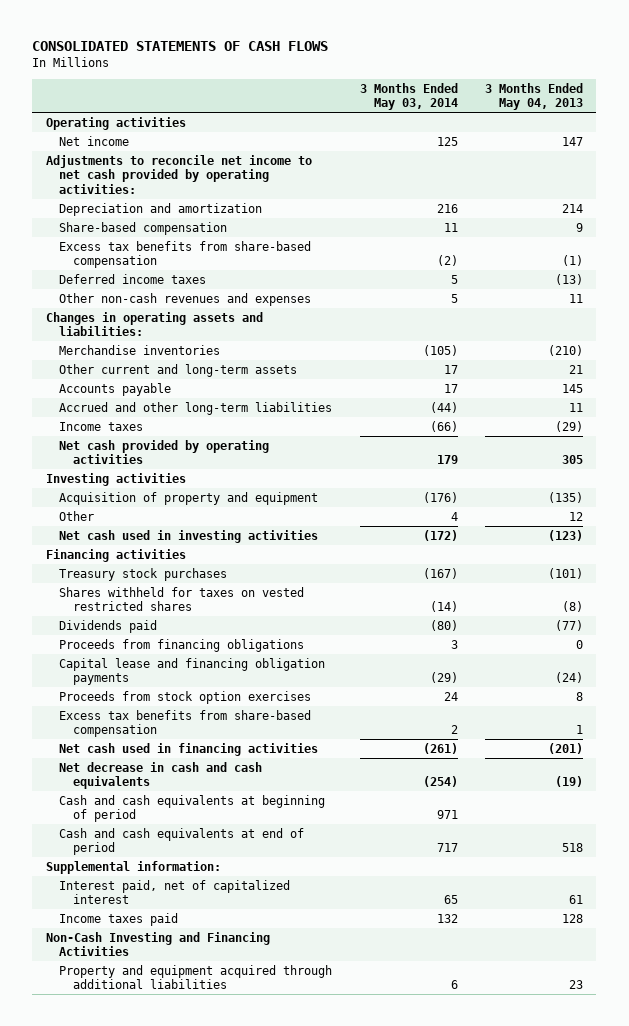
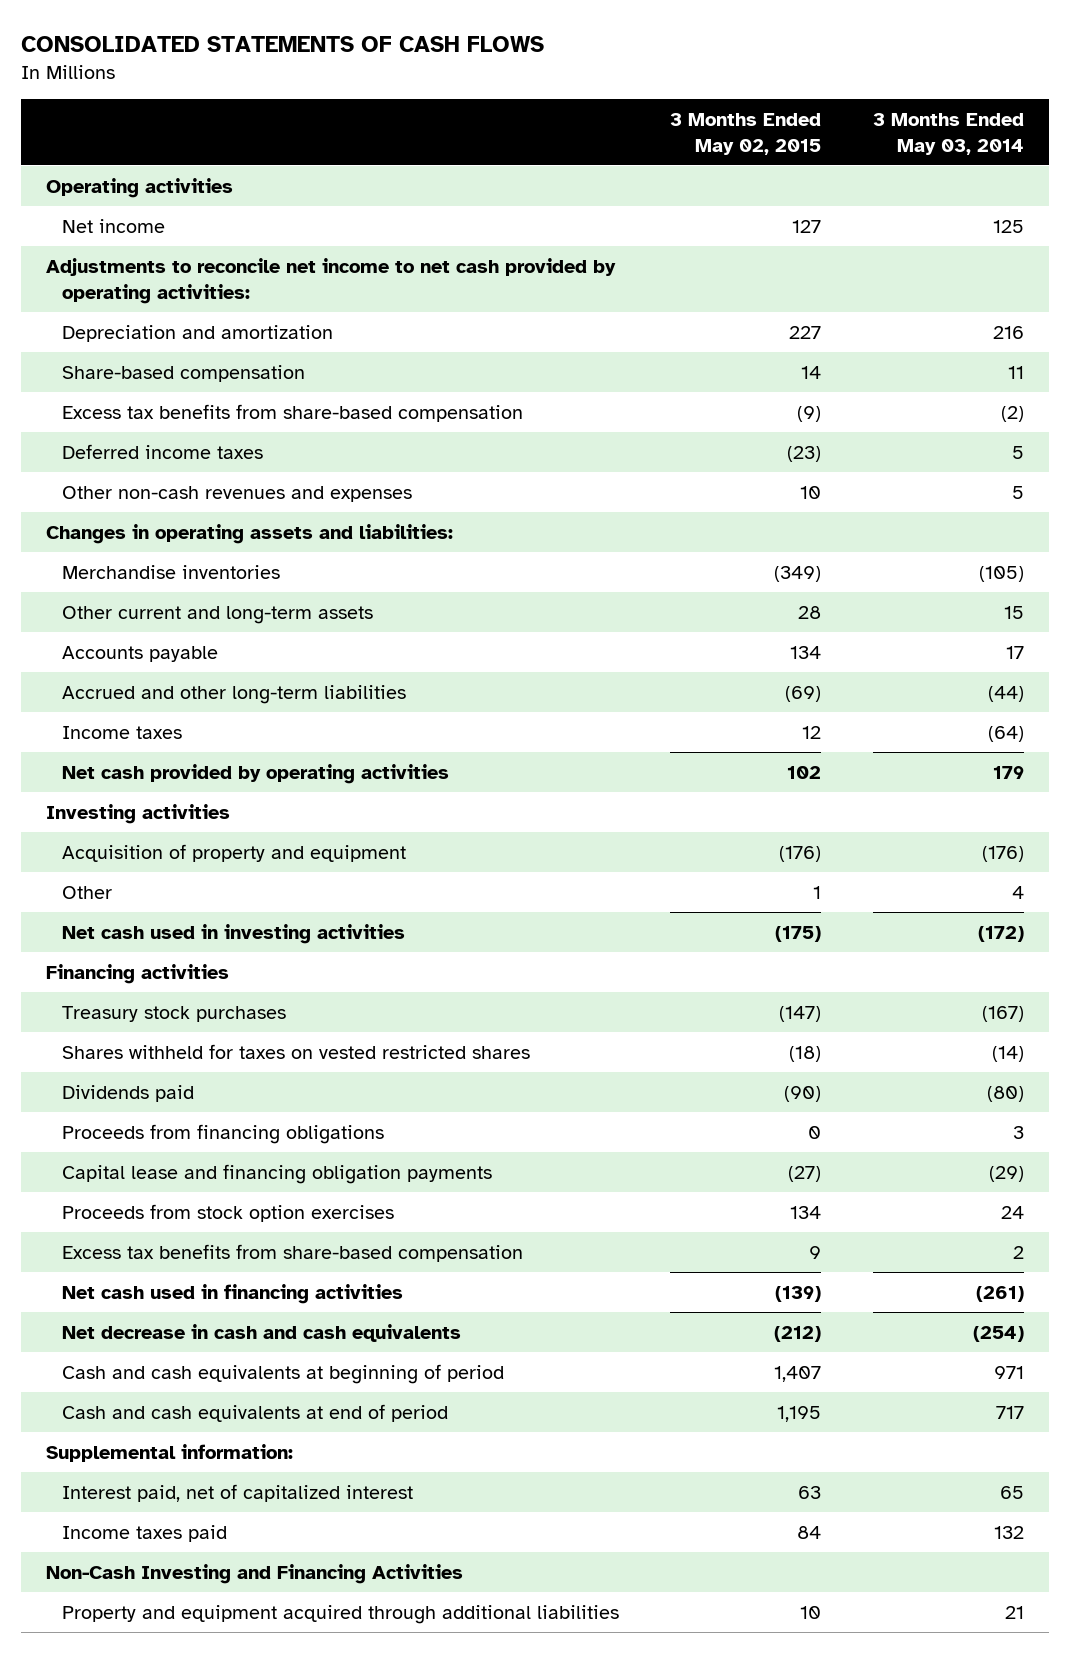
- | 3 Months Ended May 03, 2014 | 3 Months Ended May 04, 2013
+ | 3 Months Ended May 02, 2015 | 3 Months Ended May 03, 2014
- Other current and long-term assets | 17 | 21
+ Other current and long-term assets | 28 | 15
- Income taxes | (66) | (29)
+ Income taxes | 12 | (64)
- Property and equipment acquired through additional liabilities | 6 | 23
+ Property and equipment acquired through additional liabilities | 10 | 21

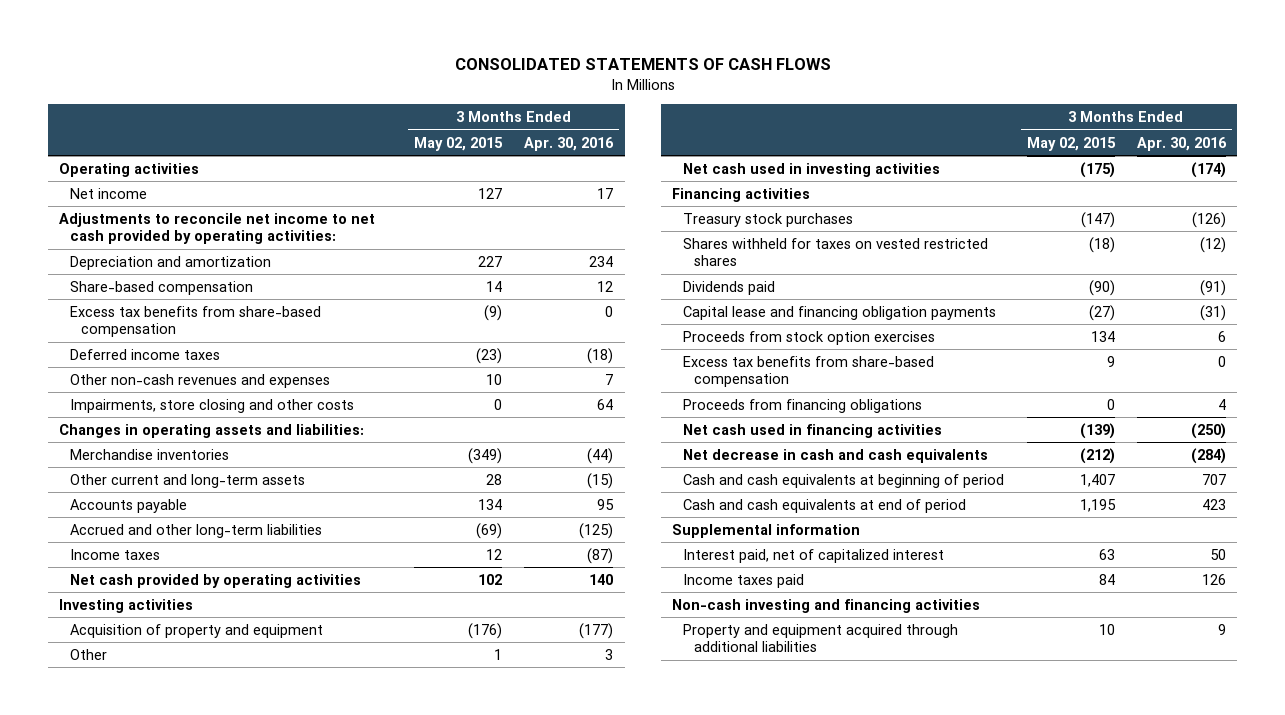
- | 3 Months Ended May 02, 2015 | 3 Months Ended May 03, 2014
+ | 3 Months Ended May 02, 2015 | 3 Months Ended Apr. 30, 2016
+ Impairments, store closing and other costs | 0 | 64
moved down: Proceeds from financing obligations | 0 | 4
- Supplemental information:
+ Supplemental information
- Non-Cash Investing and Financing Activities
+ Non-cash investing and financing activities

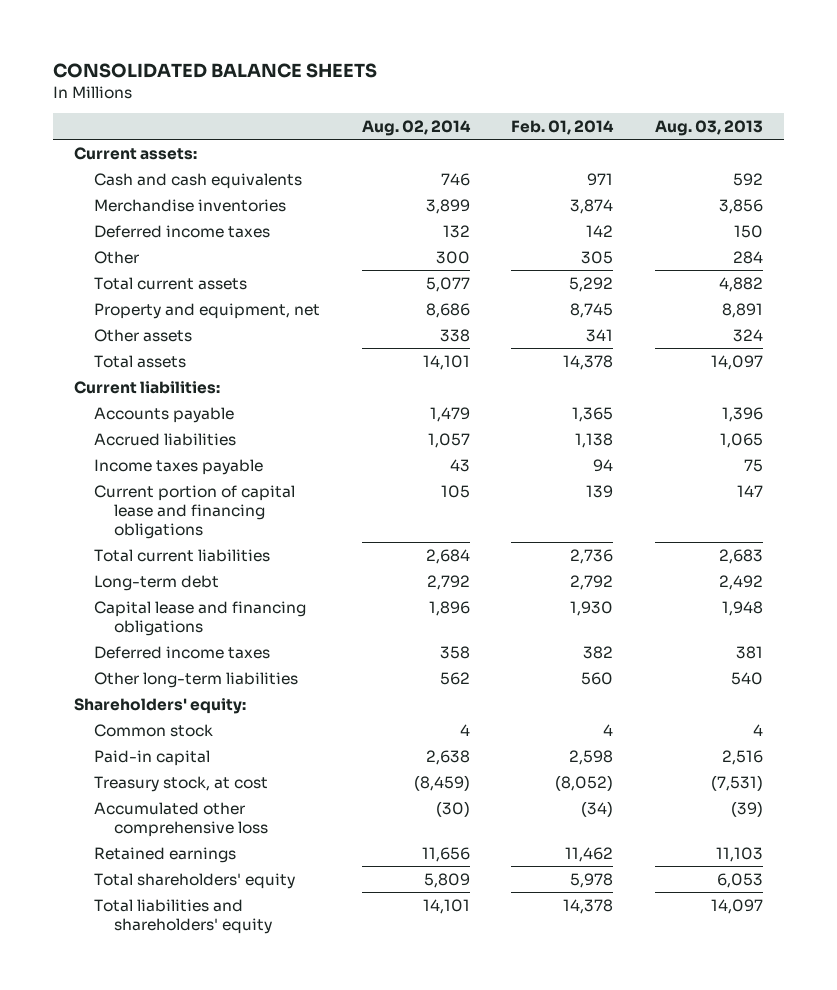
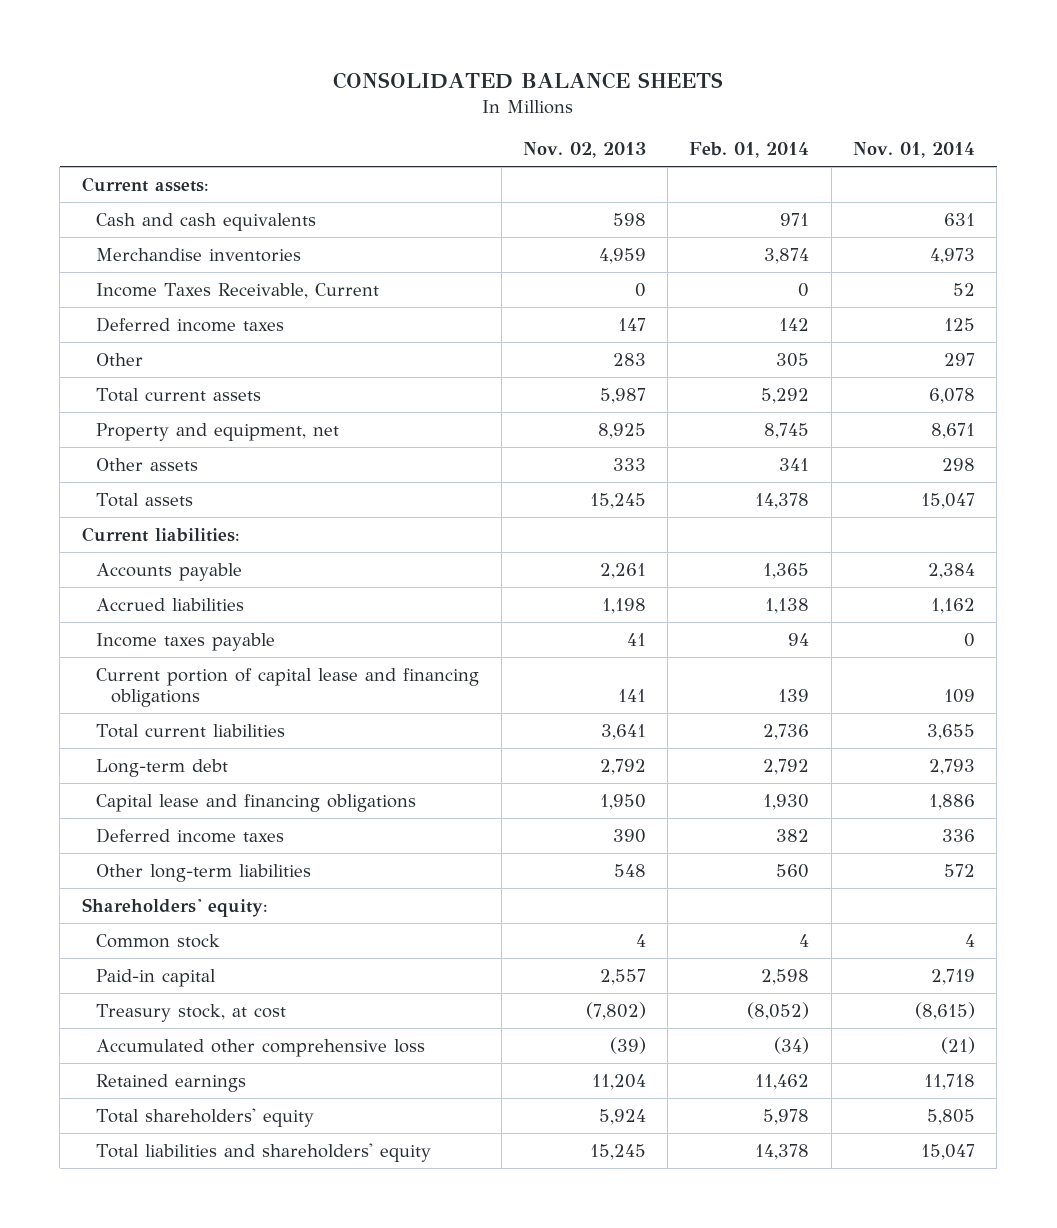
- | Aug. 02, 2014 | Feb. 01, 2014 | Aug. 03, 2013
+ | Nov. 02, 2013 | Feb. 01, 2014 | Nov. 01, 2014
+ Income Taxes Receivable, Current | 0 | 0 | 52

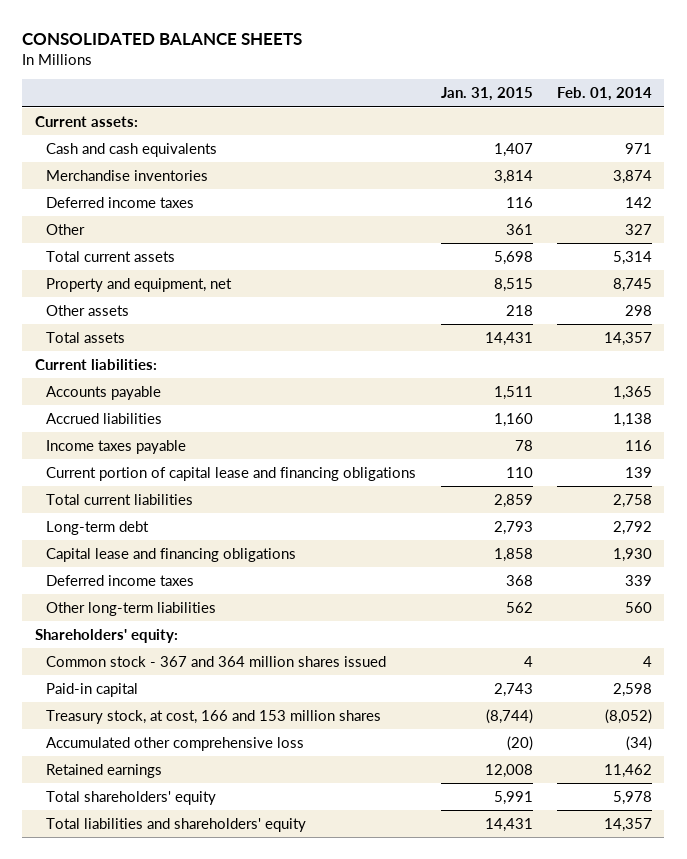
- | Nov. 02, 2013 | Feb. 01, 2014 | Nov. 01, 2014
+ | Jan. 31, 2015 | Feb. 01, 2014
- Income Taxes Receivable, Current | 0 | 0 | 52
- Other | 283 | 305 | 297
- Total current assets | 5,987 | 5,292 | 6,078
+ Other | 361 | 327
+ Total current assets | 5,698 | 5,314
- Other assets | 333 | 341 | 298
- Total assets | 15,245 | 14,378 | 15,047
+ Other assets | 218 | 298
+ Total assets | 14,431 | 14,357
- Income taxes payable | 41 | 94 | 0
+ Income taxes payable | 78 | 116
- Total current liabilities | 3,641 | 2,736 | 3,655
+ Total current liabilities | 2,859 | 2,758
- Deferred income taxes | 390 | 382 | 336
+ Deferred income taxes | 368 | 339
- Common stock | 4 | 4 | 4
+ Common stock - 367 and 364 million shares issued | 4 | 4
- Treasury stock, at cost | (7,802) | (8,052) | (8,615)
+ Treasury stock, at cost, 166 and 153 million shares | (8,744) | (8,052)
- Total liabilities and shareholders' equity | 15,245 | 14,378 | 15,047
+ Total liabilities and shareholders' equity | 14,431 | 14,357

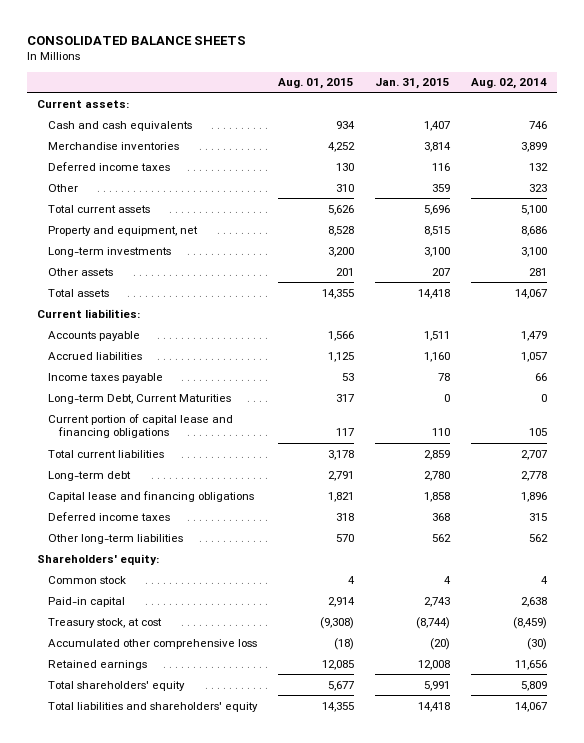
- | Jan. 31, 2015 | Feb. 01, 2014
+ | Aug. 01, 2015 | Jan. 31, 2015 | Aug. 02, 2014
- Other | 361 | 327
- Total current assets | 5,698 | 5,314
+ Other | 310 | 359 | 323
+ Total current assets | 5,626 | 5,696 | 5,100
- Other assets | 218 | 298
- Total assets | 14,431 | 14,357
+ Long-term investments | 3,200 | 3,100 | 3,100
+ Other assets | 201 | 207 | 281
+ Total assets | 14,355 | 14,418 | 14,067
+ Long-term Debt, Current Maturities | 317 | 0 | 0
- Long-term debt | 2,793 | 2,792
+ Long-term debt | 2,791 | 2,780 | 2,778
- Common stock - 367 and 364 million shares issued | 4 | 4
+ Common stock | 4 | 4 | 4
- Treasury stock, at cost, 166 and 153 million shares | (8,744) | (8,052)
+ Treasury stock, at cost | (9,308) | (8,744) | (8,459)
- Total liabilities and shareholders' equity | 14,431 | 14,357
+ Total liabilities and shareholders' equity | 14,355 | 14,418 | 14,067

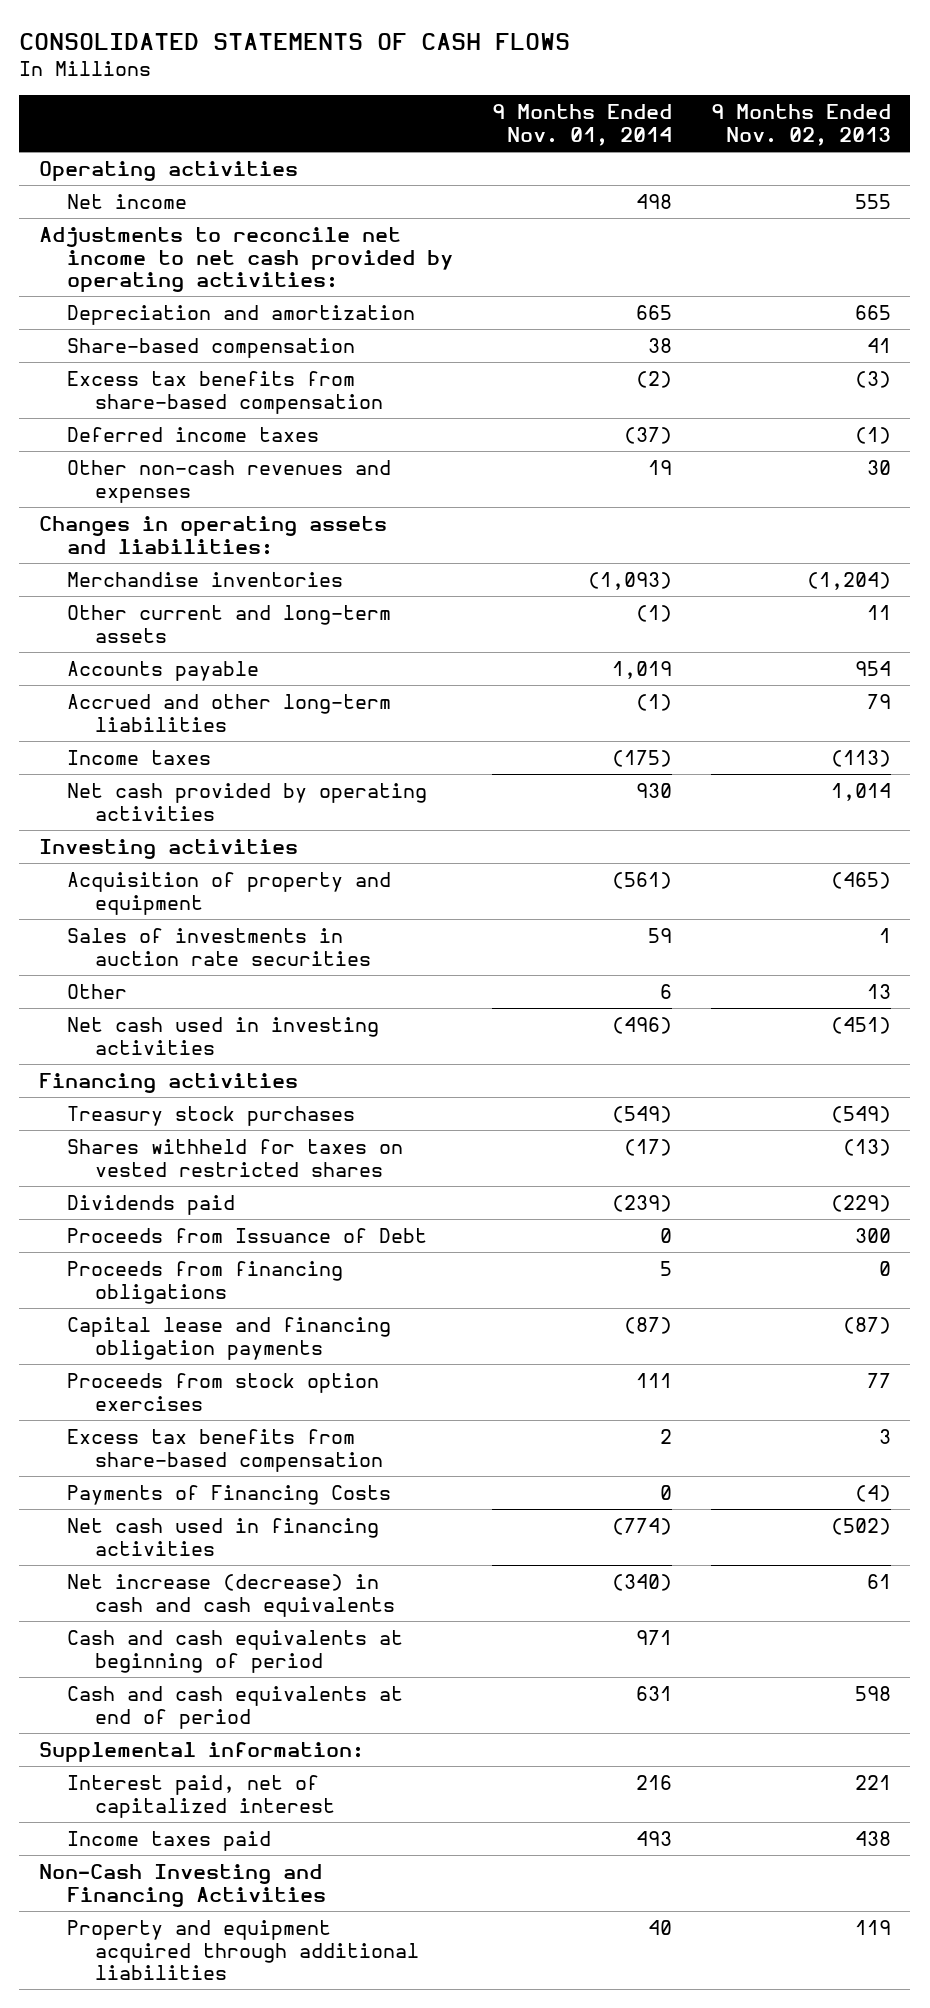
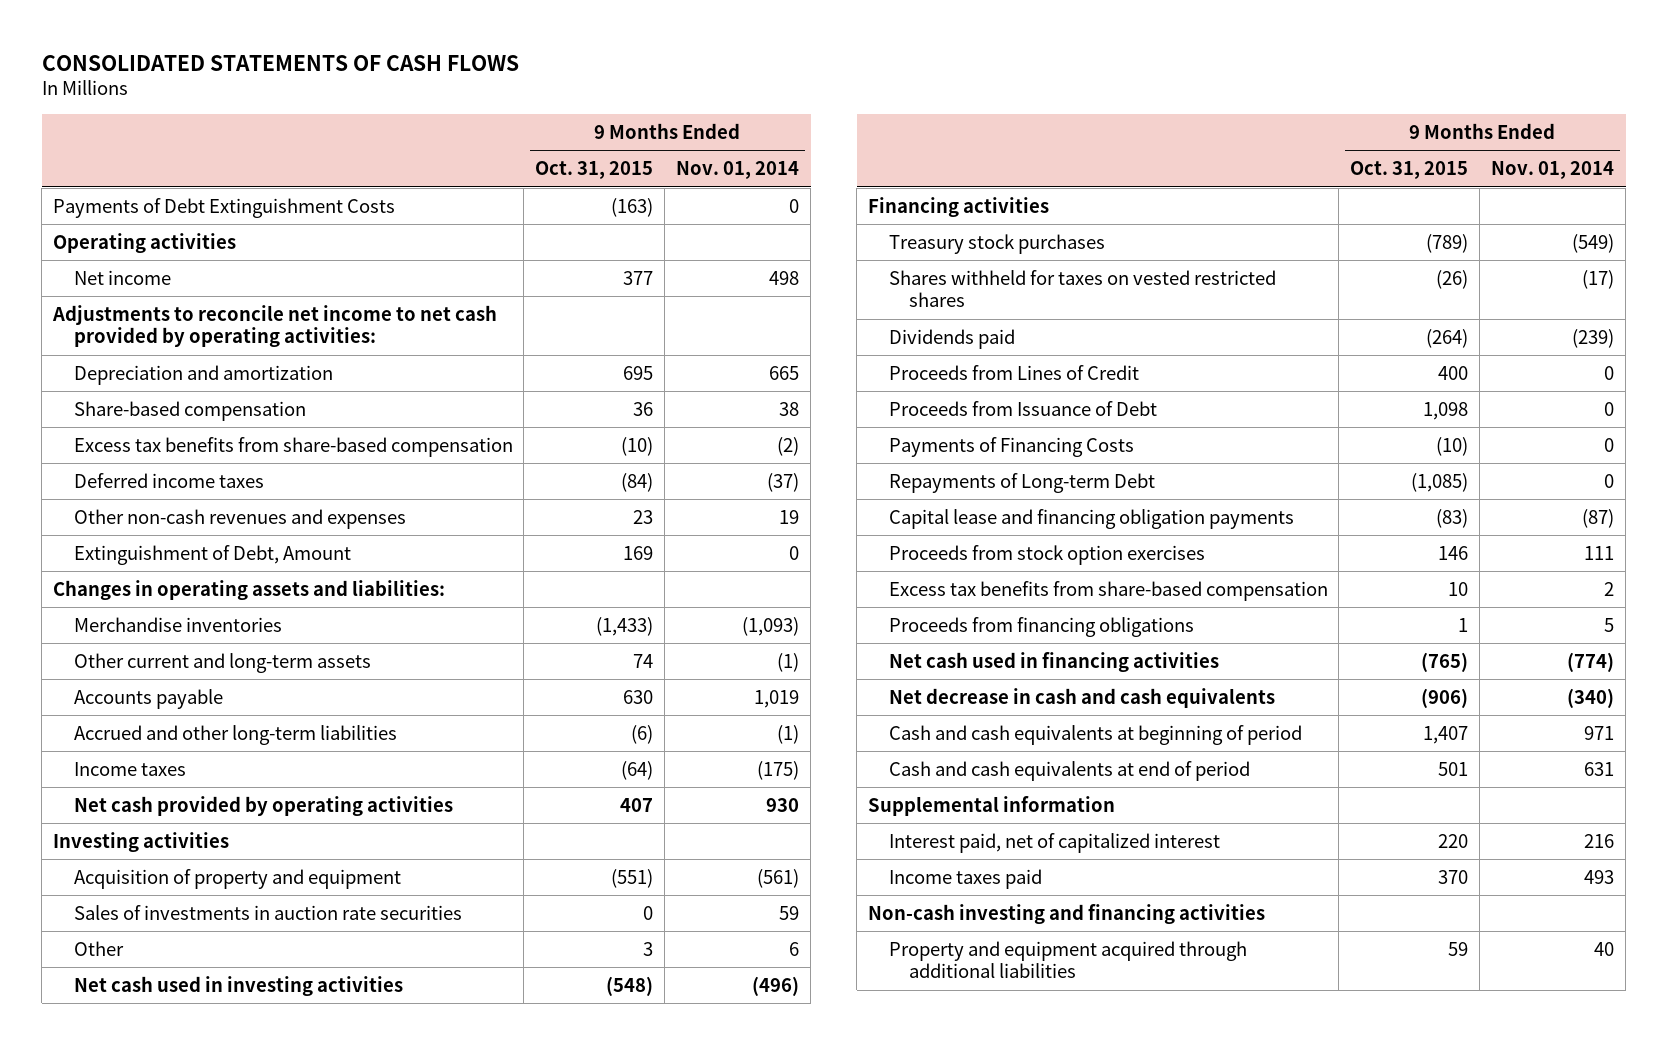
- | 9 Months Ended Nov. 01, 2014 | 9 Months Ended Nov. 02, 2013
+ | 9 Months Ended Oct. 31, 2015 | 9 Months Ended Nov. 01, 2014
+ Payments of Debt Extinguishment Costs | (163) | 0
+ Extinguishment of Debt, Amount | 169 | 0
+ Proceeds from Lines of Credit | 400 | 0
moved up: Payments of Financing Costs | (10) | 0
+ Repayments of Long-term Debt | (1,085) | 0
moved down: Proceeds from financing obligations | 1 | 5
- Net increase (decrease) in cash and cash equivalents | (340) | 61
+ Net decrease in cash and cash equivalents | (906) | (340)
- Supplemental information:
+ Supplemental information
- Non-Cash Investing and Financing Activities
+ Non-cash investing and financing activities

